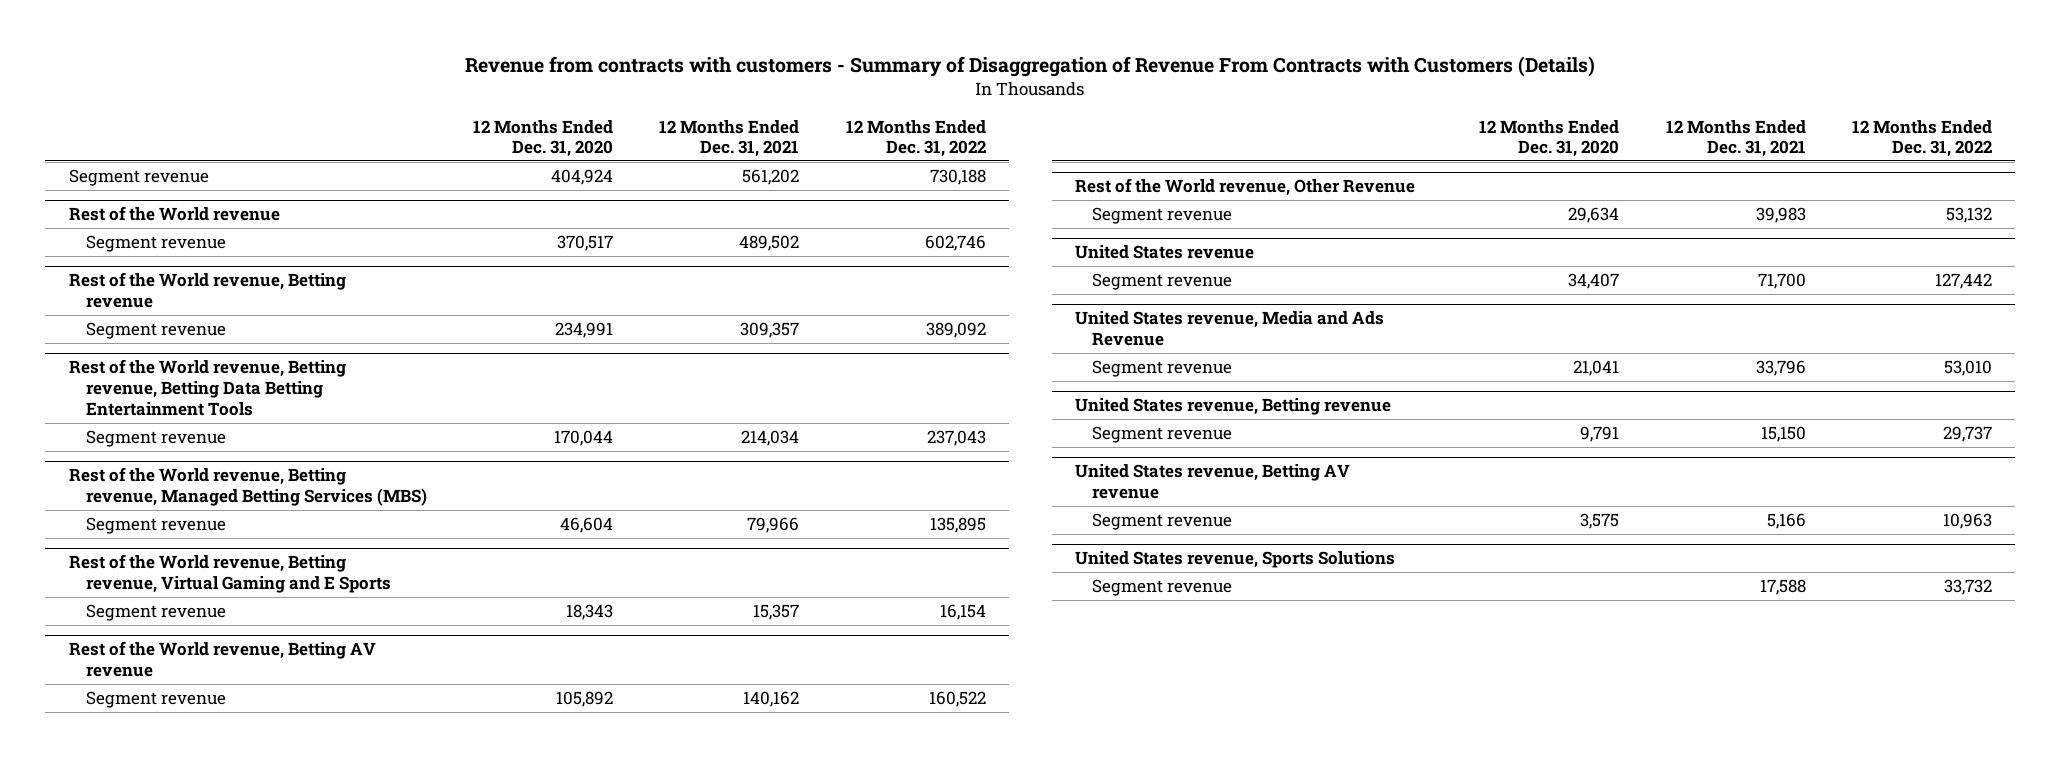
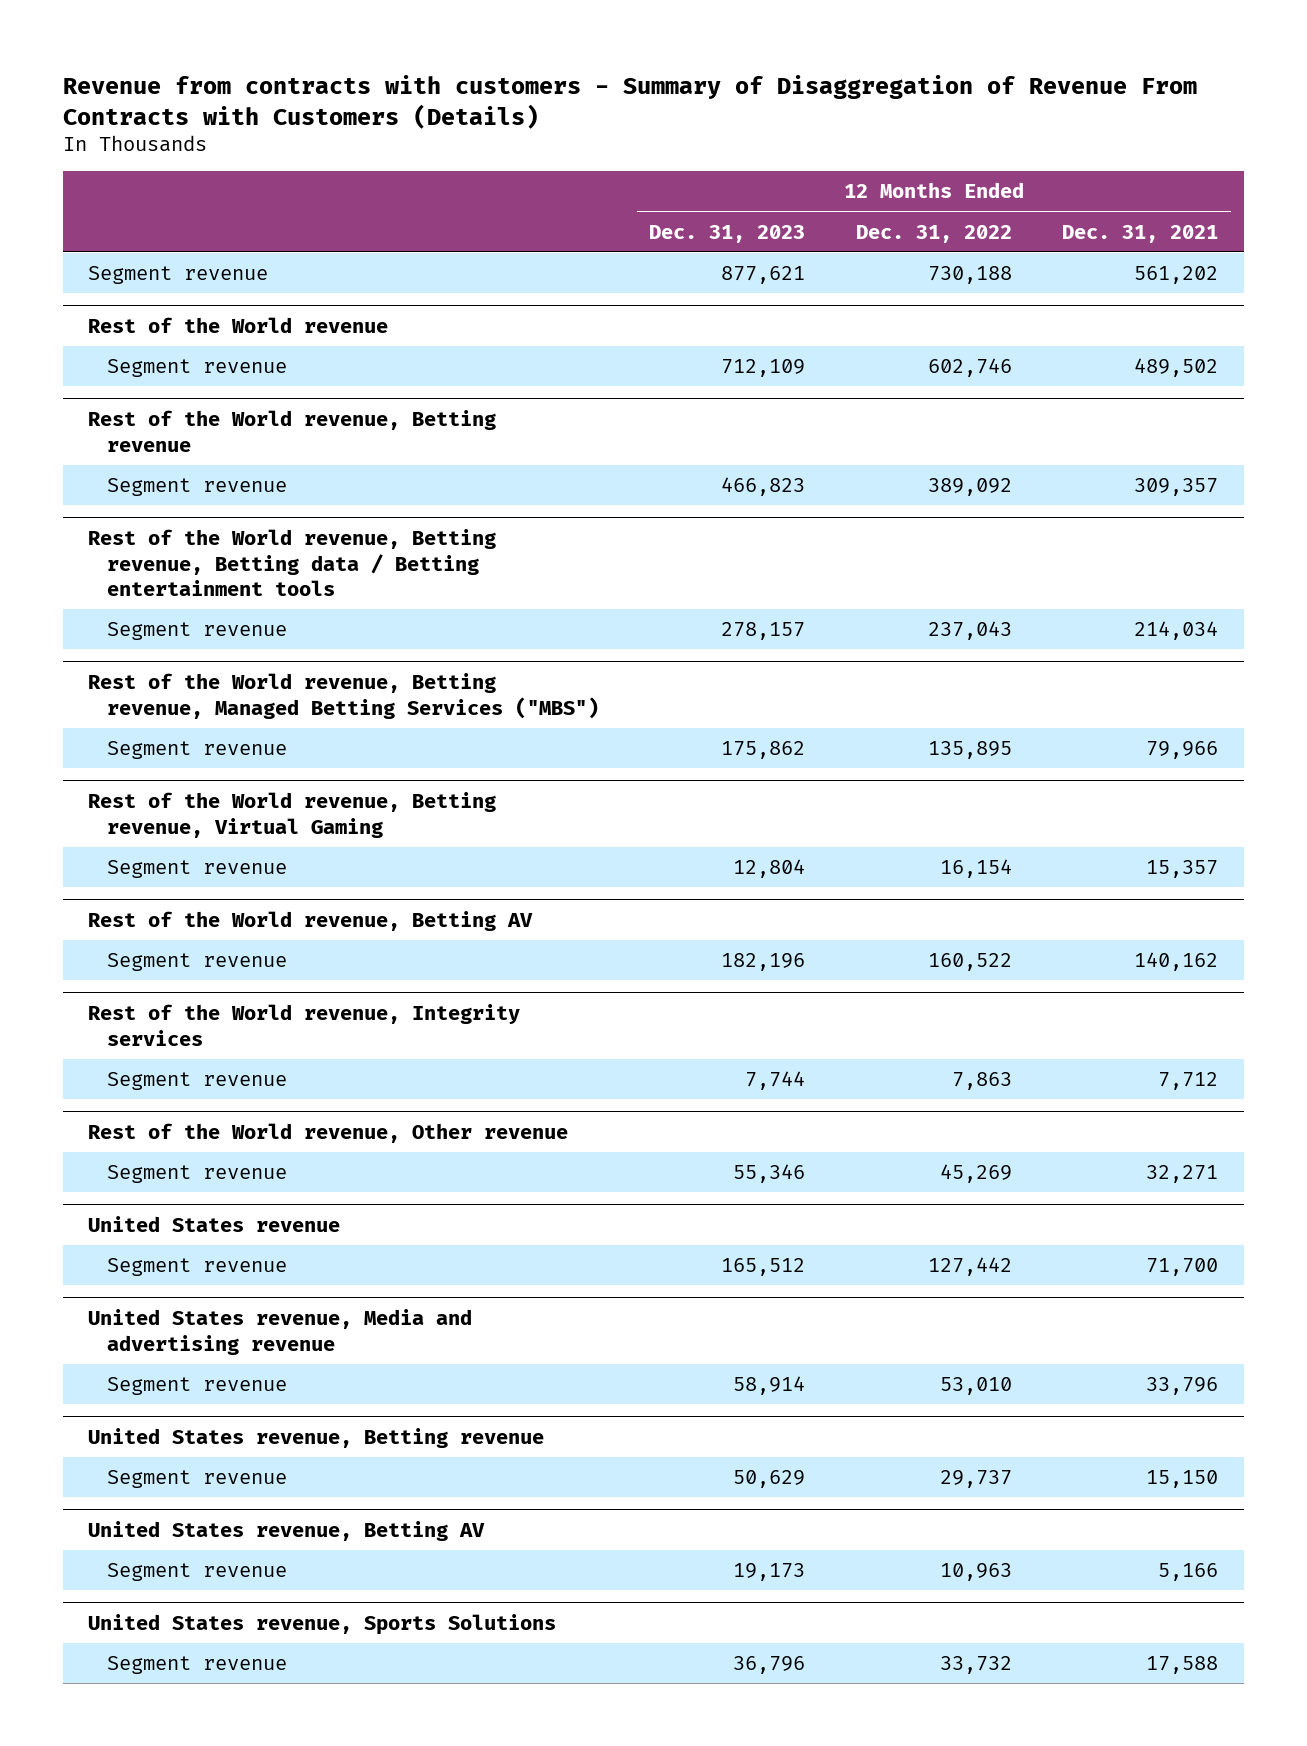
- | 12 Months Ended Dec. 31, 2020 | 12 Months Ended Dec. 31, 2021 | 12 Months Ended Dec. 31, 2022
+ | 12 Months Ended Dec. 31, 2023 | 12 Months Ended Dec. 31, 2022 | 12 Months Ended Dec. 31, 2021
- Rest of the World revenue, Betting revenue, Betting Data Betting Entertainment Tools
+ Rest of the World revenue, Betting revenue, Betting data / Betting entertainment tools
- Rest of the World revenue, Betting revenue, Managed Betting Services (MBS)
+ Rest of the World revenue, Betting revenue, Managed Betting Services ("MBS")
- Rest of the World revenue, Betting revenue, Virtual Gaming and E Sports
+ Rest of the World revenue, Betting revenue, Virtual Gaming
- Rest of the World revenue, Betting AV revenue
+ Rest of the World revenue, Betting AV
- Rest of the World revenue, Other Revenue
- Segment revenue | 29,634 | 39,983 | 53,132
+ Rest of the World revenue, Integrity services
+ Segment revenue | 7,744 | 7,863 | 7,712
+ Rest of the World revenue, Other revenue
+ Segment revenue | 55,346 | 45,269 | 32,271
- United States revenue, Media and Ads Revenue
+ United States revenue, Media and advertising revenue
- United States revenue, Betting AV revenue
+ United States revenue, Betting AV

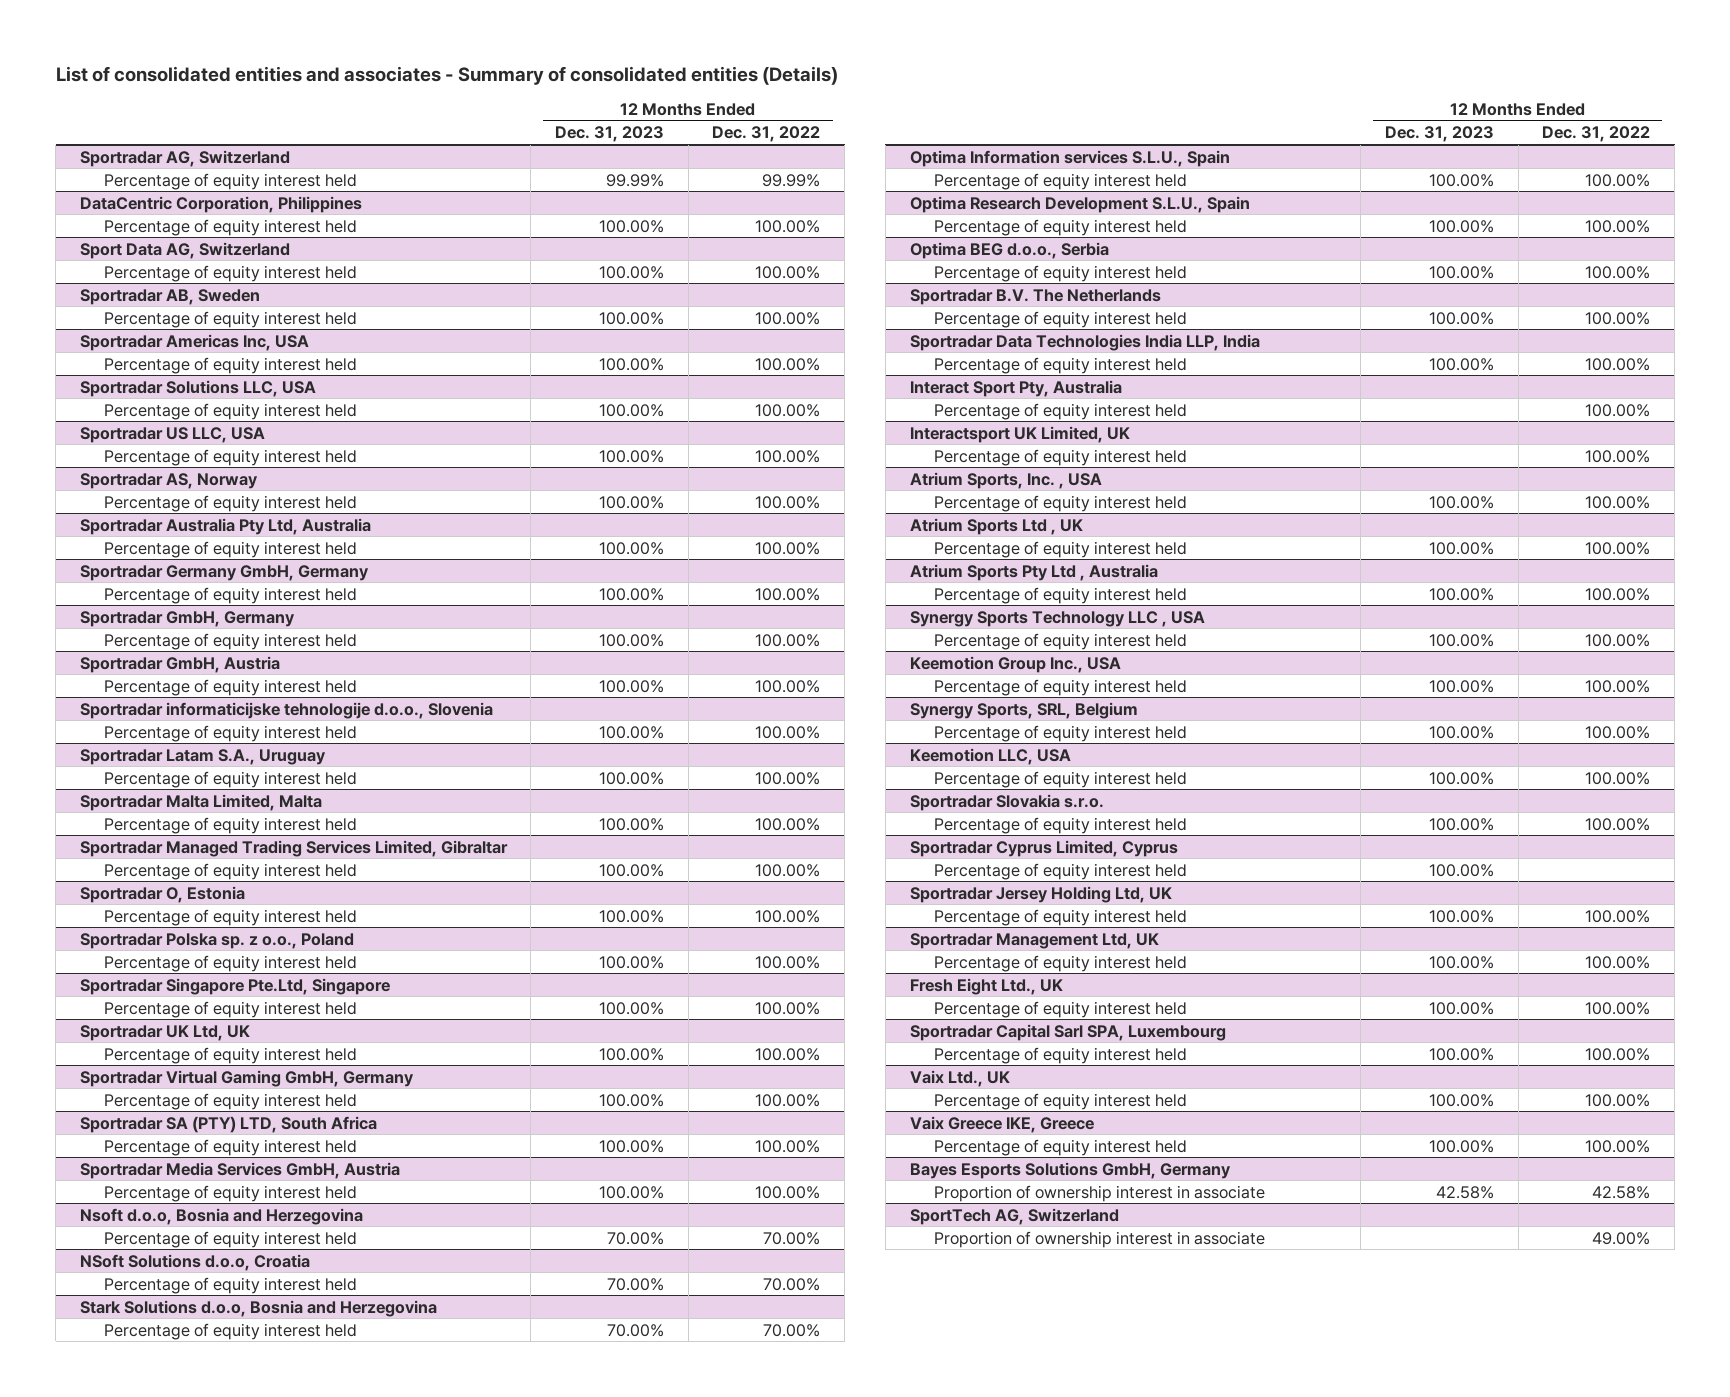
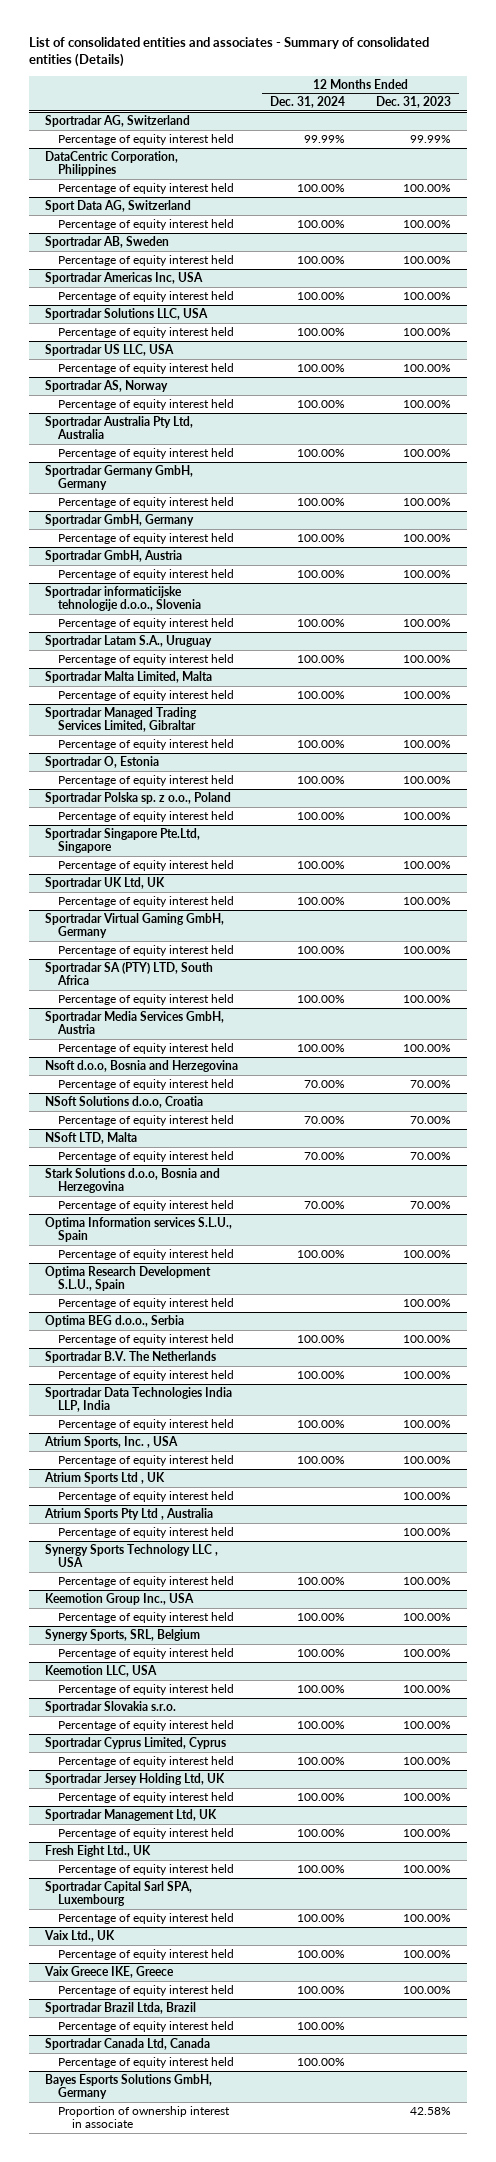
- | 12 Months Ended Dec. 31, 2023 | 12 Months Ended Dec. 31, 2022
+ | 12 Months Ended Dec. 31, 2024 | 12 Months Ended Dec. 31, 2023
+ NSoft LTD, Malta
+ Percentage of equity interest held | 70.00% | 70.00%
- Interact Sport Pty, Australia
- Percentage of equity interest held | | 100.00%
- Interactsport UK Limited, UK
- Percentage of equity interest held | | 100.00%
+ Sportradar Brazil Ltda, Brazil
+ Percentage of equity interest held | 100.00% |
+ Sportradar Canada Ltd, Canada
+ Percentage of equity interest held | 100.00% |
- SportTech AG, Switzerland
- Proportion of ownership interest in associate | | 49.00%

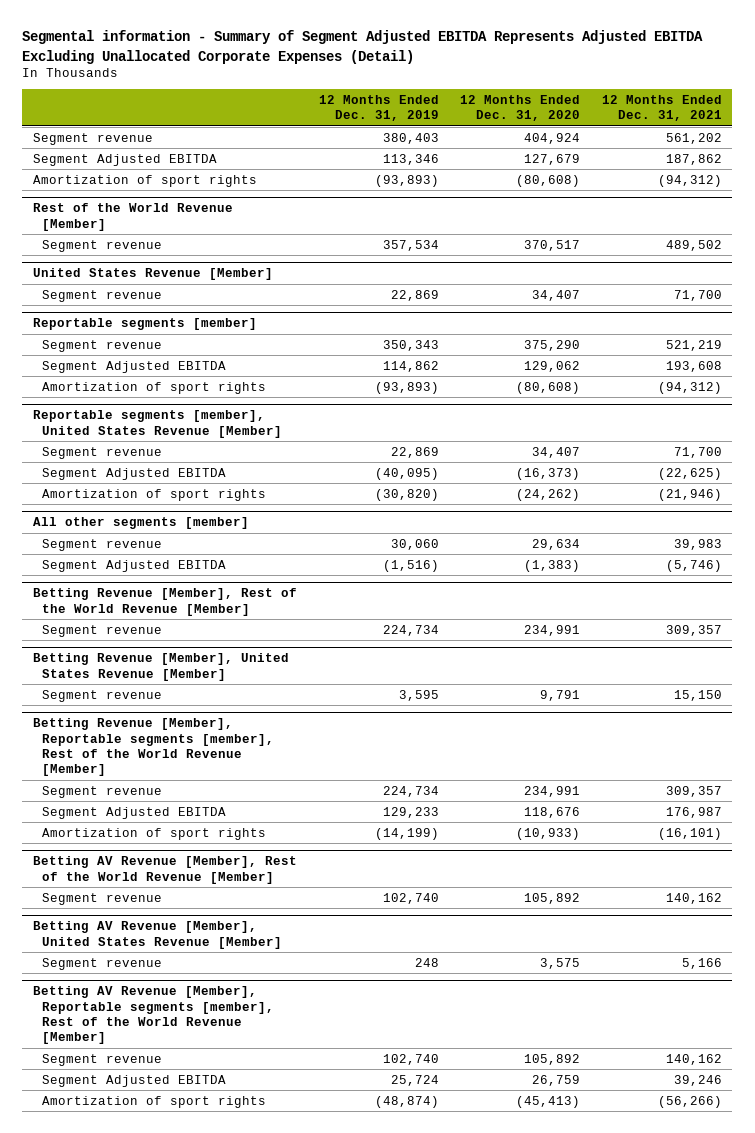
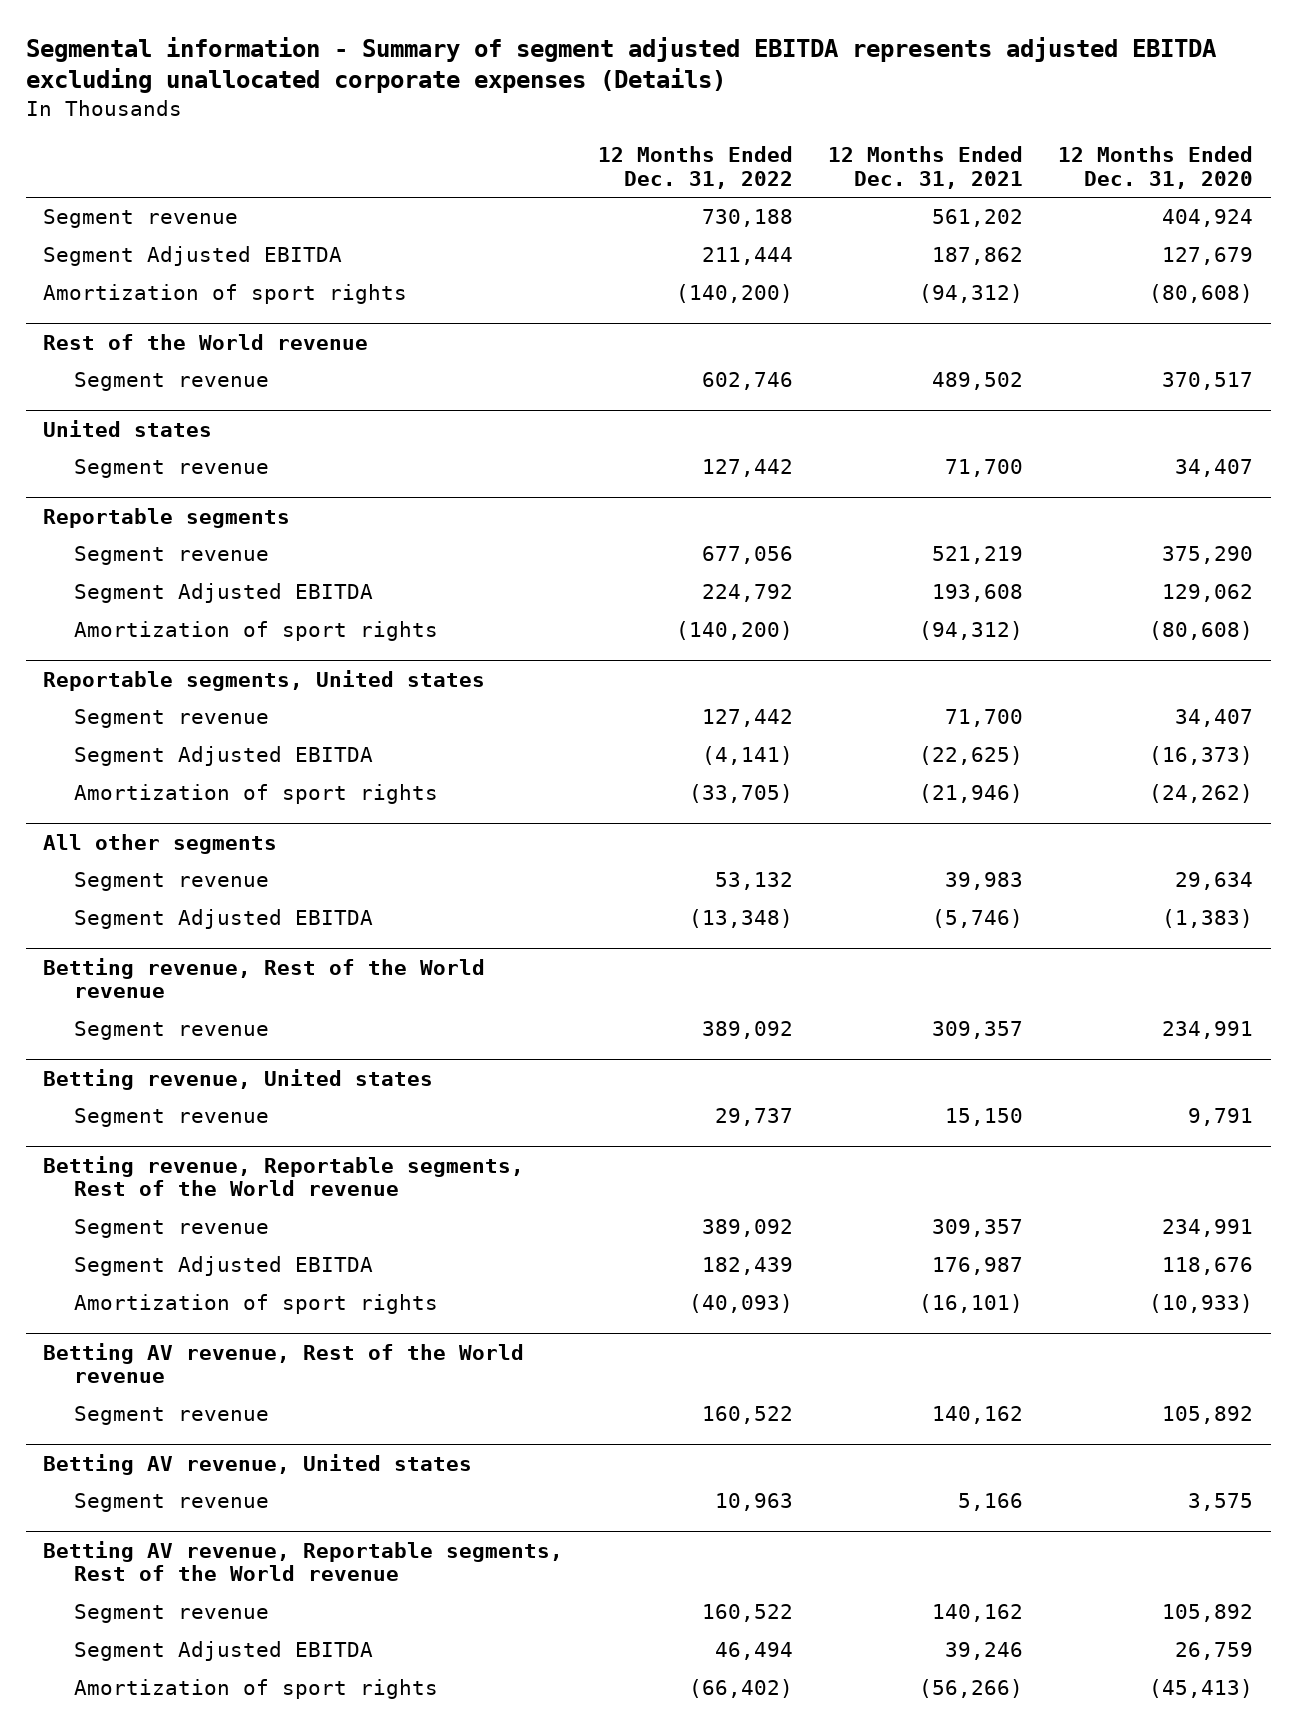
- Segmental information - Summary of Segment Adjusted EBITDA Represents Adjusted EBITDA Excluding Unallocated Corporate Expenses (Detail)
+ Segmental information - Summary of segment adjusted EBITDA represents adjusted EBITDA excluding unallocated corporate expenses (Details)
- | 12 Months Ended Dec. 31, 2019 | 12 Months Ended Dec. 31, 2020 | 12 Months Ended Dec. 31, 2021
+ | 12 Months Ended Dec. 31, 2022 | 12 Months Ended Dec. 31, 2021 | 12 Months Ended Dec. 31, 2020
- Rest of the World Revenue [Member]
+ Rest of the World revenue
- United States Revenue [Member]
+ United states
- Reportable segments [member]
+ Reportable segments
- Reportable segments [member], United States Revenue [Member]
+ Reportable segments, United states
- All other segments [member]
+ All other segments
- Betting Revenue [Member], Rest of the World Revenue [Member]
+ Betting revenue, Rest of the World revenue
- Betting Revenue [Member], United States Revenue [Member]
+ Betting revenue, United states
- Betting Revenue [Member], Reportable segments [member], Rest of the World Revenue [Member]
+ Betting revenue, Reportable segments, Rest of the World revenue
- Betting AV Revenue [Member], Rest of the World Revenue [Member]
+ Betting AV revenue, Rest of the World revenue
- Betting AV Revenue [Member], United States Revenue [Member]
+ Betting AV revenue, United states
- Betting AV Revenue [Member], Reportable segments [member], Rest of the World Revenue [Member]
+ Betting AV revenue, Reportable segments, Rest of the World revenue

